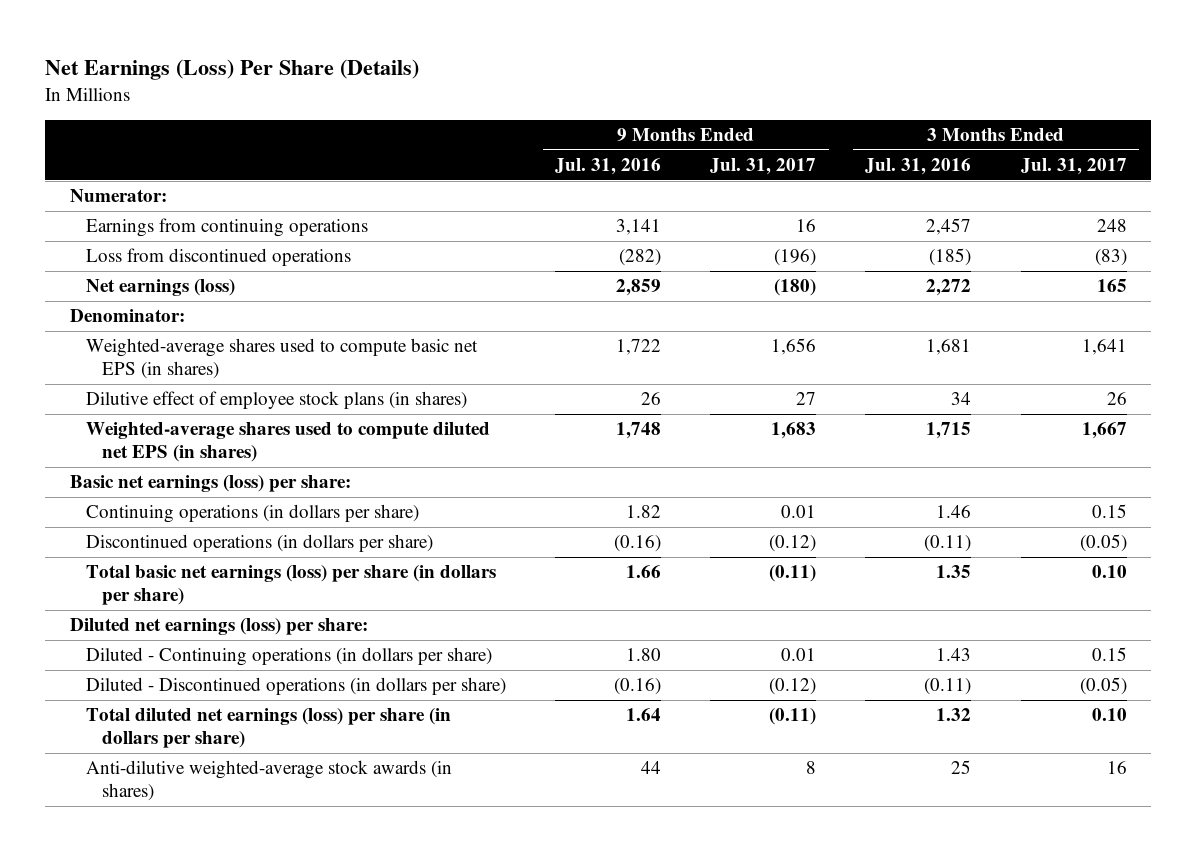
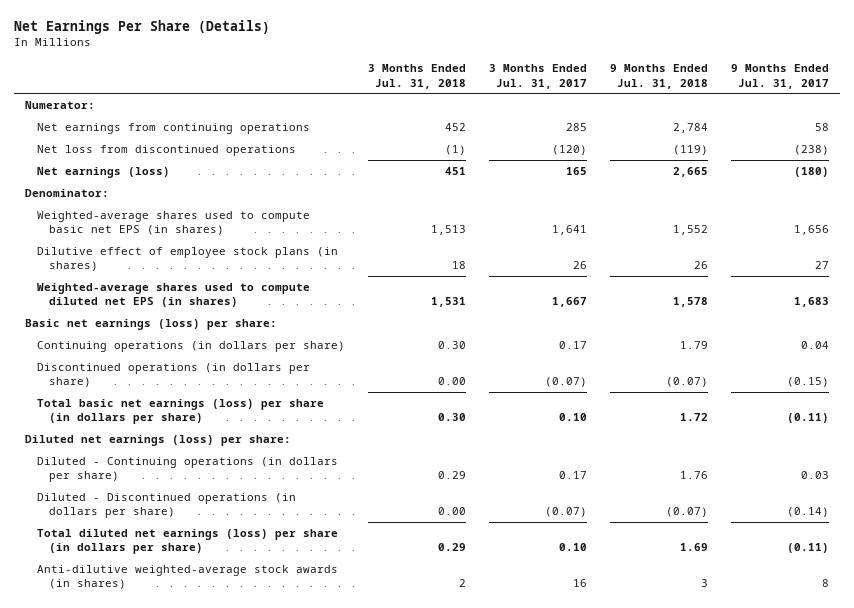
- Net Earnings (Loss) Per Share (Details)
+ Net Earnings Per Share (Details)
- | 9 Months Ended Jul. 31, 2016 | 9 Months Ended Jul. 31, 2017 | 3 Months Ended Jul. 31, 2016 | 3 Months Ended Jul. 31, 2017
+ | 3 Months Ended Jul. 31, 2018 | 3 Months Ended Jul. 31, 2017 | 9 Months Ended Jul. 31, 2018 | 9 Months Ended Jul. 31, 2017
- Earnings from continuing operations | 3,141 | 16 | 2,457 | 248
- Loss from discontinued operations | (282) | (196) | (185) | (83)
+ Net earnings from continuing operations | 452 | 285 | 2,784 | 58
+ Net loss from discontinued operations | (1) | (120) | (119) | (238)
- Continuing operations (in dollars per share) | 1.82 | 0.01 | 1.46 | 0.15
- Discontinued operations (in dollars per share) | (0.16) | (0.12) | (0.11) | (0.05)
+ Continuing operations (in dollars per share) | 0.30 | 0.17 | 1.79 | 0.04
+ Discontinued operations (in dollars per share) | 0.00 | (0.07) | (0.07) | (0.15)
- Diluted - Continuing operations (in dollars per share) | 1.80 | 0.01 | 1.43 | 0.15
- Diluted - Discontinued operations (in dollars per share) | (0.16) | (0.12) | (0.11) | (0.05)
+ Diluted - Continuing operations (in dollars per share) | 0.29 | 0.17 | 1.76 | 0.03
+ Diluted - Discontinued operations (in dollars per share) | 0.00 | (0.07) | (0.07) | (0.14)

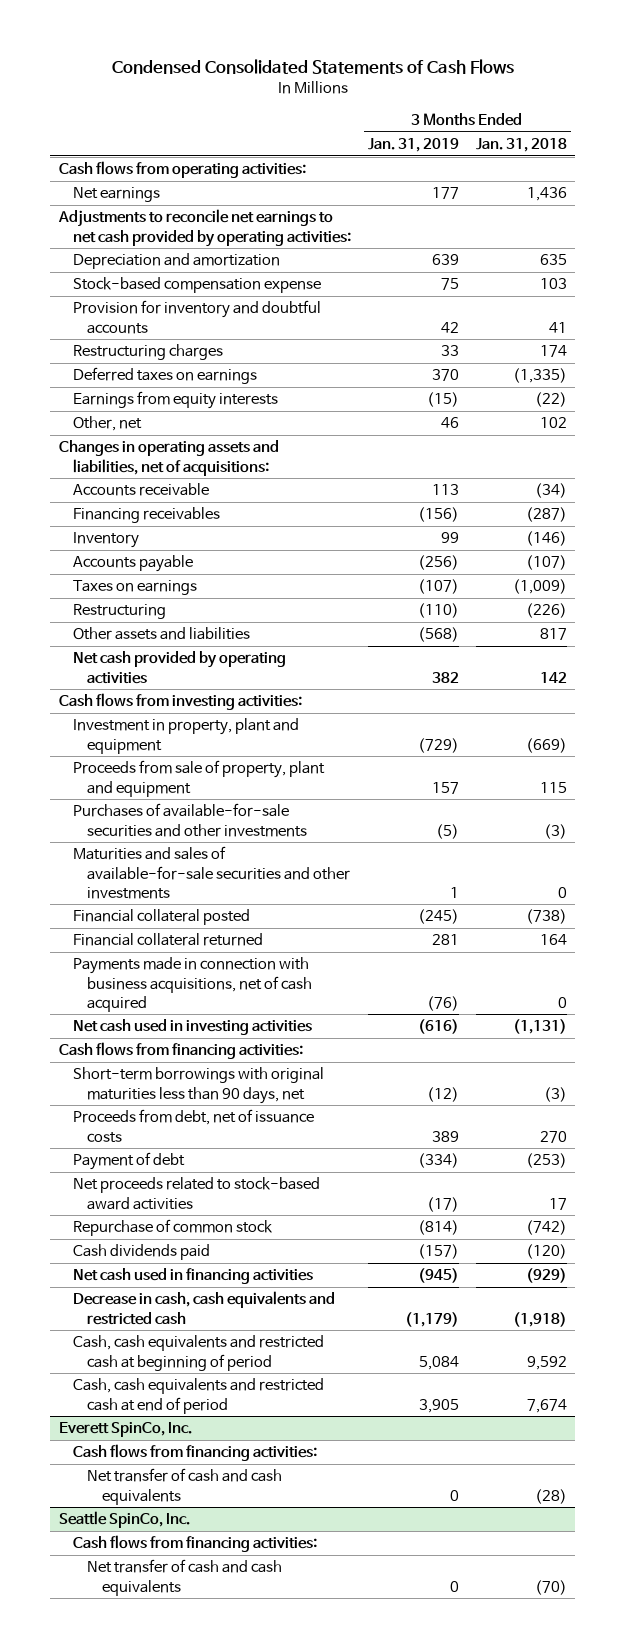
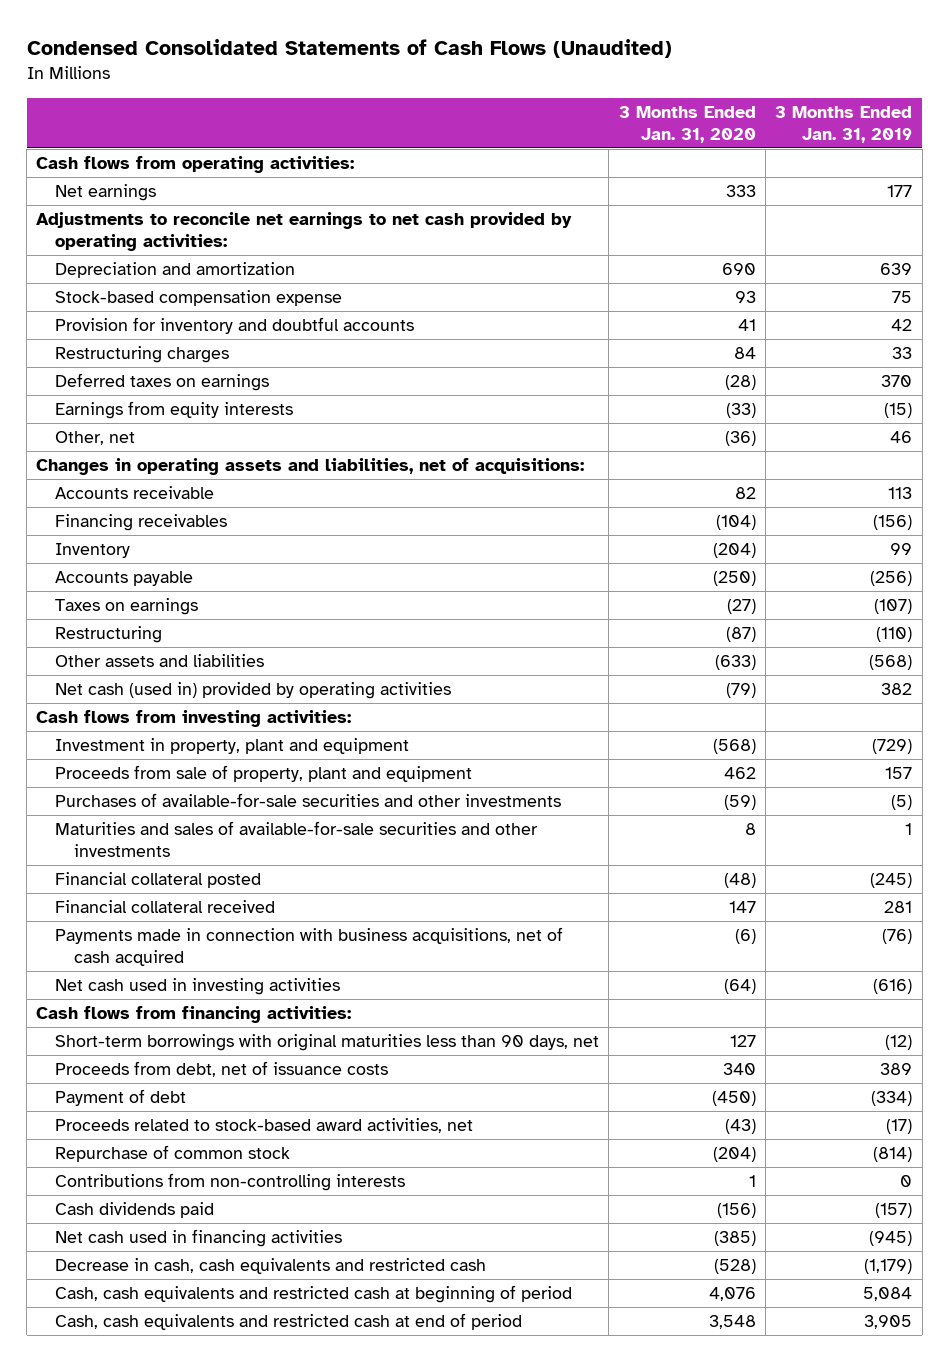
- Condensed Consolidated Statements of Cash Flows
+ Condensed Consolidated Statements of Cash Flows (Unaudited)
- | 3 Months Ended Jan. 31, 2019 | 3 Months Ended Jan. 31, 2018
+ | 3 Months Ended Jan. 31, 2020 | 3 Months Ended Jan. 31, 2019
- Net cash provided by operating activities | 382 | 142
+ Net cash (used in) provided by operating activities | (79) | 382
- Financial collateral returned | 281 | 164
+ Financial collateral received | 147 | 281
- Net proceeds related to stock-based award activities | (17) | 17
+ Proceeds related to stock-based award activities, net | (43) | (17)
+ Contributions from non-controlling interests | 1 | 0
- Everett SpinCo, Inc.
- Cash flows from financing activities:
- Net transfer of cash and cash equivalents | 0 | (28)
- Seattle SpinCo, Inc.
- Cash flows from financing activities:
- Net transfer of cash and cash equivalents | 0 | (70)

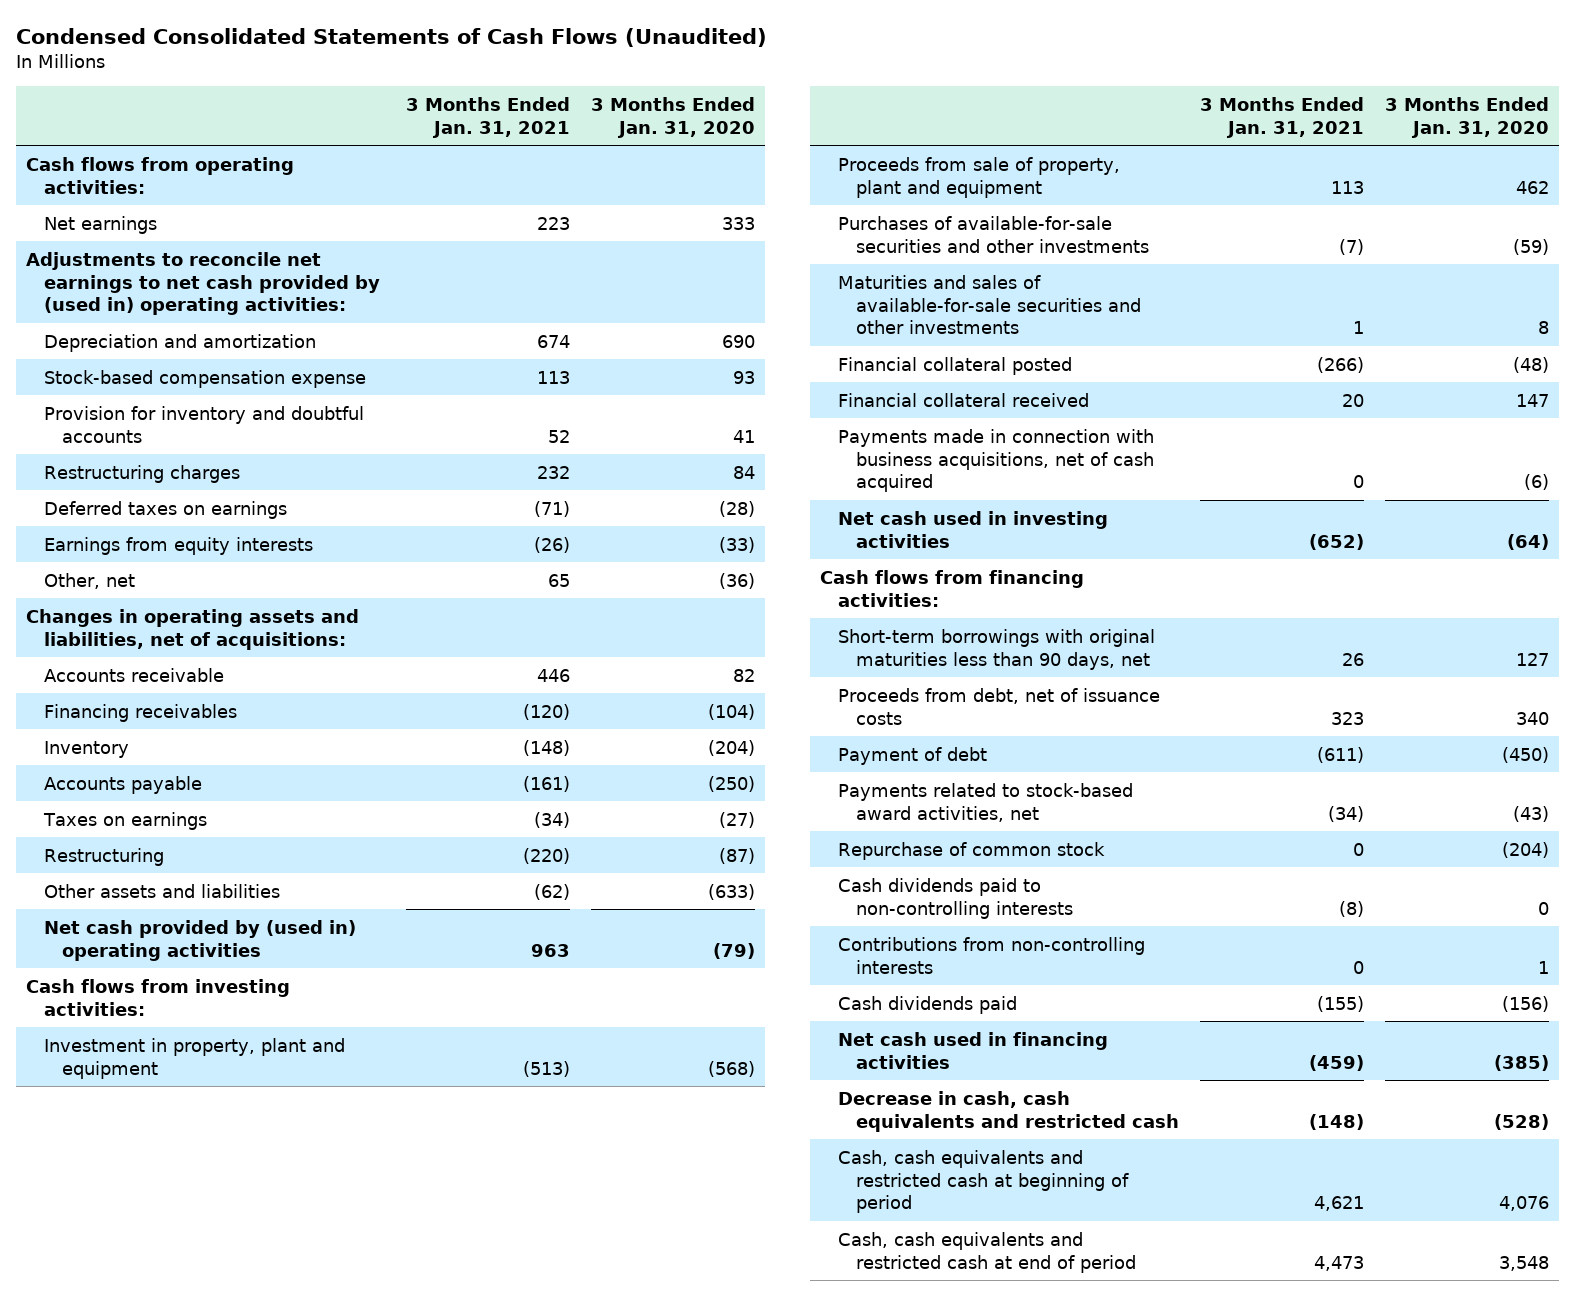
- | 3 Months Ended Jan. 31, 2020 | 3 Months Ended Jan. 31, 2019
+ | 3 Months Ended Jan. 31, 2021 | 3 Months Ended Jan. 31, 2020
- Adjustments to reconcile net earnings to net cash provided by operating activities:
+ Adjustments to reconcile net earnings to net cash provided by (used in) operating activities:
- Net cash (used in) provided by operating activities | (79) | 382
+ Net cash provided by (used in) operating activities | 963 | (79)
- Proceeds related to stock-based award activities, net | (43) | (17)
+ Payments related to stock-based award activities, net | (34) | (43)
+ Cash dividends paid to non-controlling interests | (8) | 0

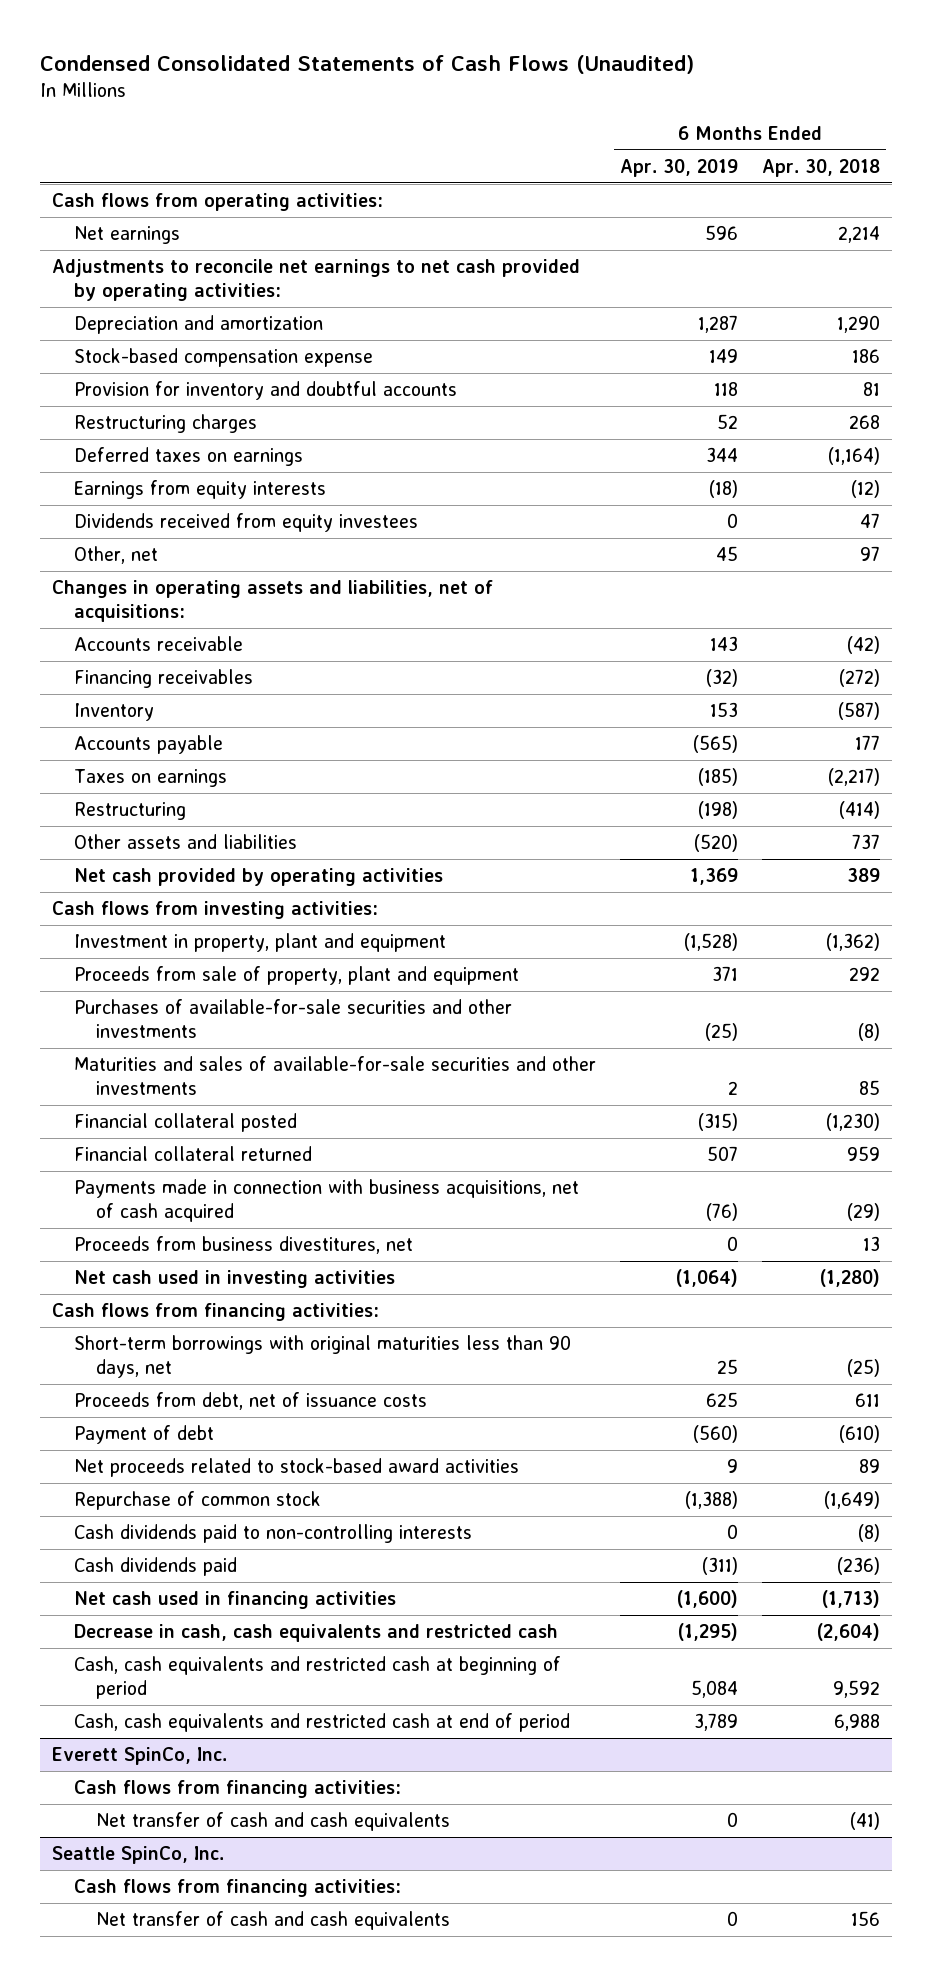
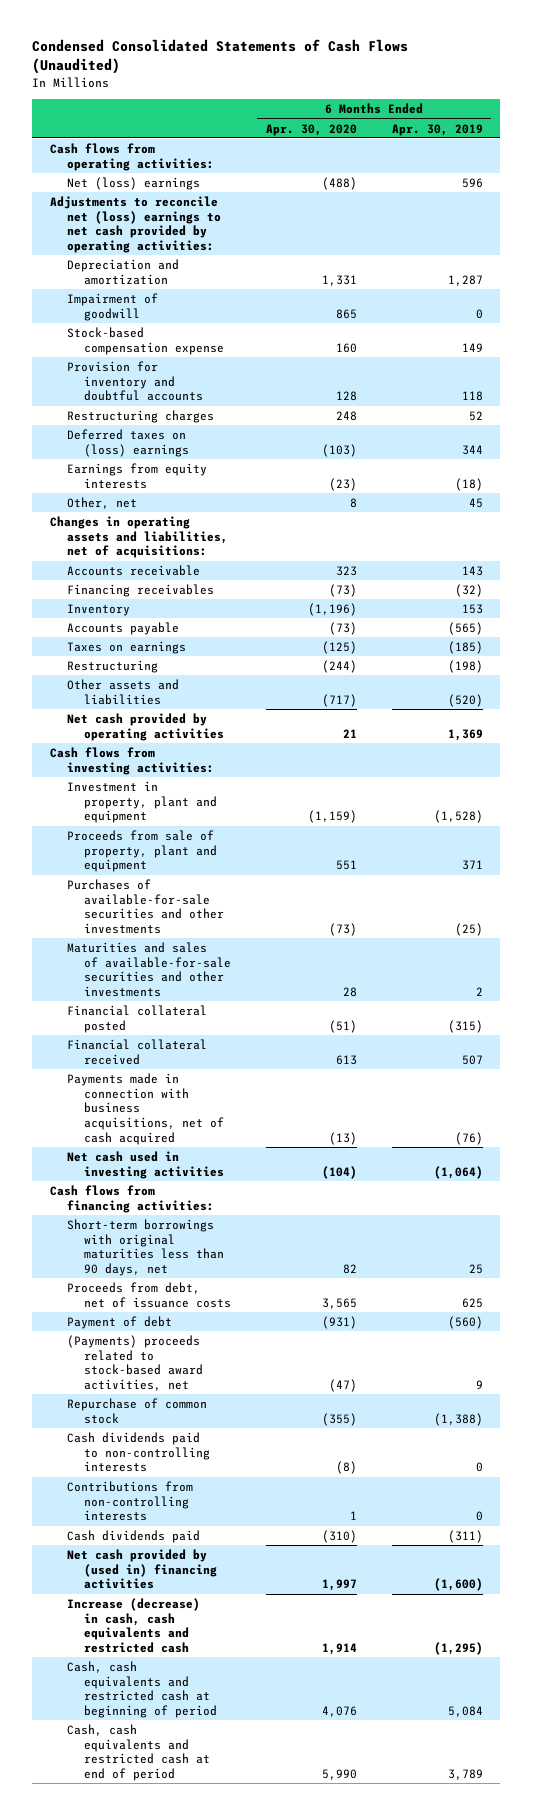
- | 6 Months Ended Apr. 30, 2019 | 6 Months Ended Apr. 30, 2018
+ | 6 Months Ended Apr. 30, 2020 | 6 Months Ended Apr. 30, 2019
- Net earnings | 596 | 2,214
- Adjustments to reconcile net earnings to net cash provided by operating activities:
+ Net (loss) earnings | (488) | 596
+ Adjustments to reconcile net (loss) earnings to net cash provided by operating activities:
+ Impairment of goodwill | 865 | 0
- Deferred taxes on earnings | 344 | (1,164)
+ Deferred taxes on (loss) earnings | (103) | 344
- Dividends received from equity investees | 0 | 47
- Financial collateral returned | 507 | 959
+ Financial collateral received | 613 | 507
- Proceeds from business divestitures, net | 0 | 13
- Net proceeds related to stock-based award activities | 9 | 89
+ (Payments) proceeds related to stock-based award activities, net | (47) | 9
+ Contributions from non-controlling interests | 1 | 0
- Net cash used in financing activities | (1,600) | (1,713)
- Decrease in cash, cash equivalents and restricted cash | (1,295) | (2,604)
+ Net cash provided by (used in) financing activities | 1,997 | (1,600)
+ Increase (decrease) in cash, cash equivalents and restricted cash | 1,914 | (1,295)
- Everett SpinCo, Inc.
- Cash flows from financing activities:
- Net transfer of cash and cash equivalents | 0 | (41)
- Seattle SpinCo, Inc.
- Cash flows from financing activities:
- Net transfer of cash and cash equivalents | 0 | 156

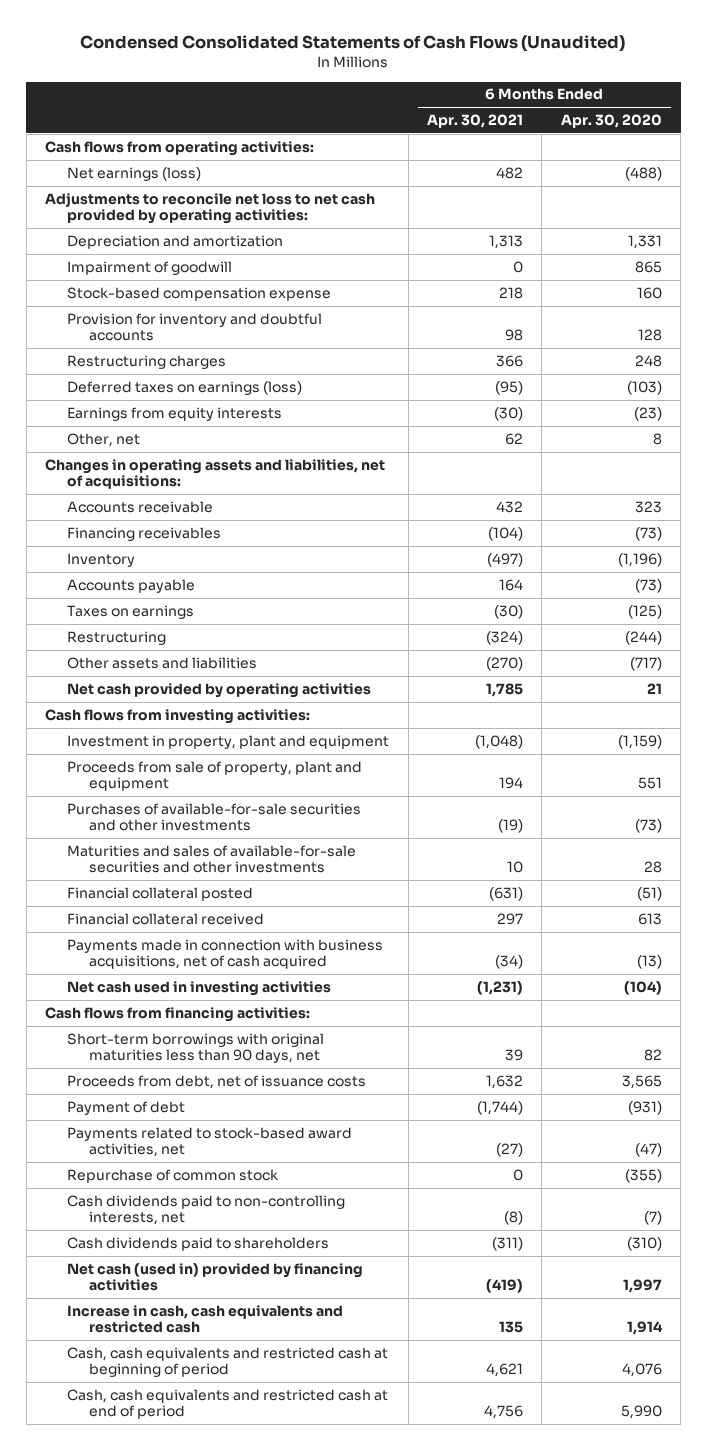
- | 6 Months Ended Apr. 30, 2020 | 6 Months Ended Apr. 30, 2019
+ | 6 Months Ended Apr. 30, 2021 | 6 Months Ended Apr. 30, 2020
- Net (loss) earnings | (488) | 596
- Adjustments to reconcile net (loss) earnings to net cash provided by operating activities:
+ Net earnings (loss) | 482 | (488)
+ Adjustments to reconcile net loss to net cash provided by operating activities:
- Deferred taxes on (loss) earnings | (103) | 344
+ Deferred taxes on earnings (loss) | (95) | (103)
- (Payments) proceeds related to stock-based award activities, net | (47) | 9
+ Payments related to stock-based award activities, net | (27) | (47)
- Cash dividends paid to non-controlling interests | (8) | 0
- Contributions from non-controlling interests | 1 | 0
- Cash dividends paid | (310) | (311)
- Net cash provided by (used in) financing activities | 1,997 | (1,600)
- Increase (decrease) in cash, cash equivalents and restricted cash | 1,914 | (1,295)
+ Cash dividends paid to non-controlling interests, net | (8) | (7)
+ Cash dividends paid to shareholders | (311) | (310)
+ Net cash (used in) provided by financing activities | (419) | 1,997
+ Increase in cash, cash equivalents and restricted cash | 135 | 1,914

